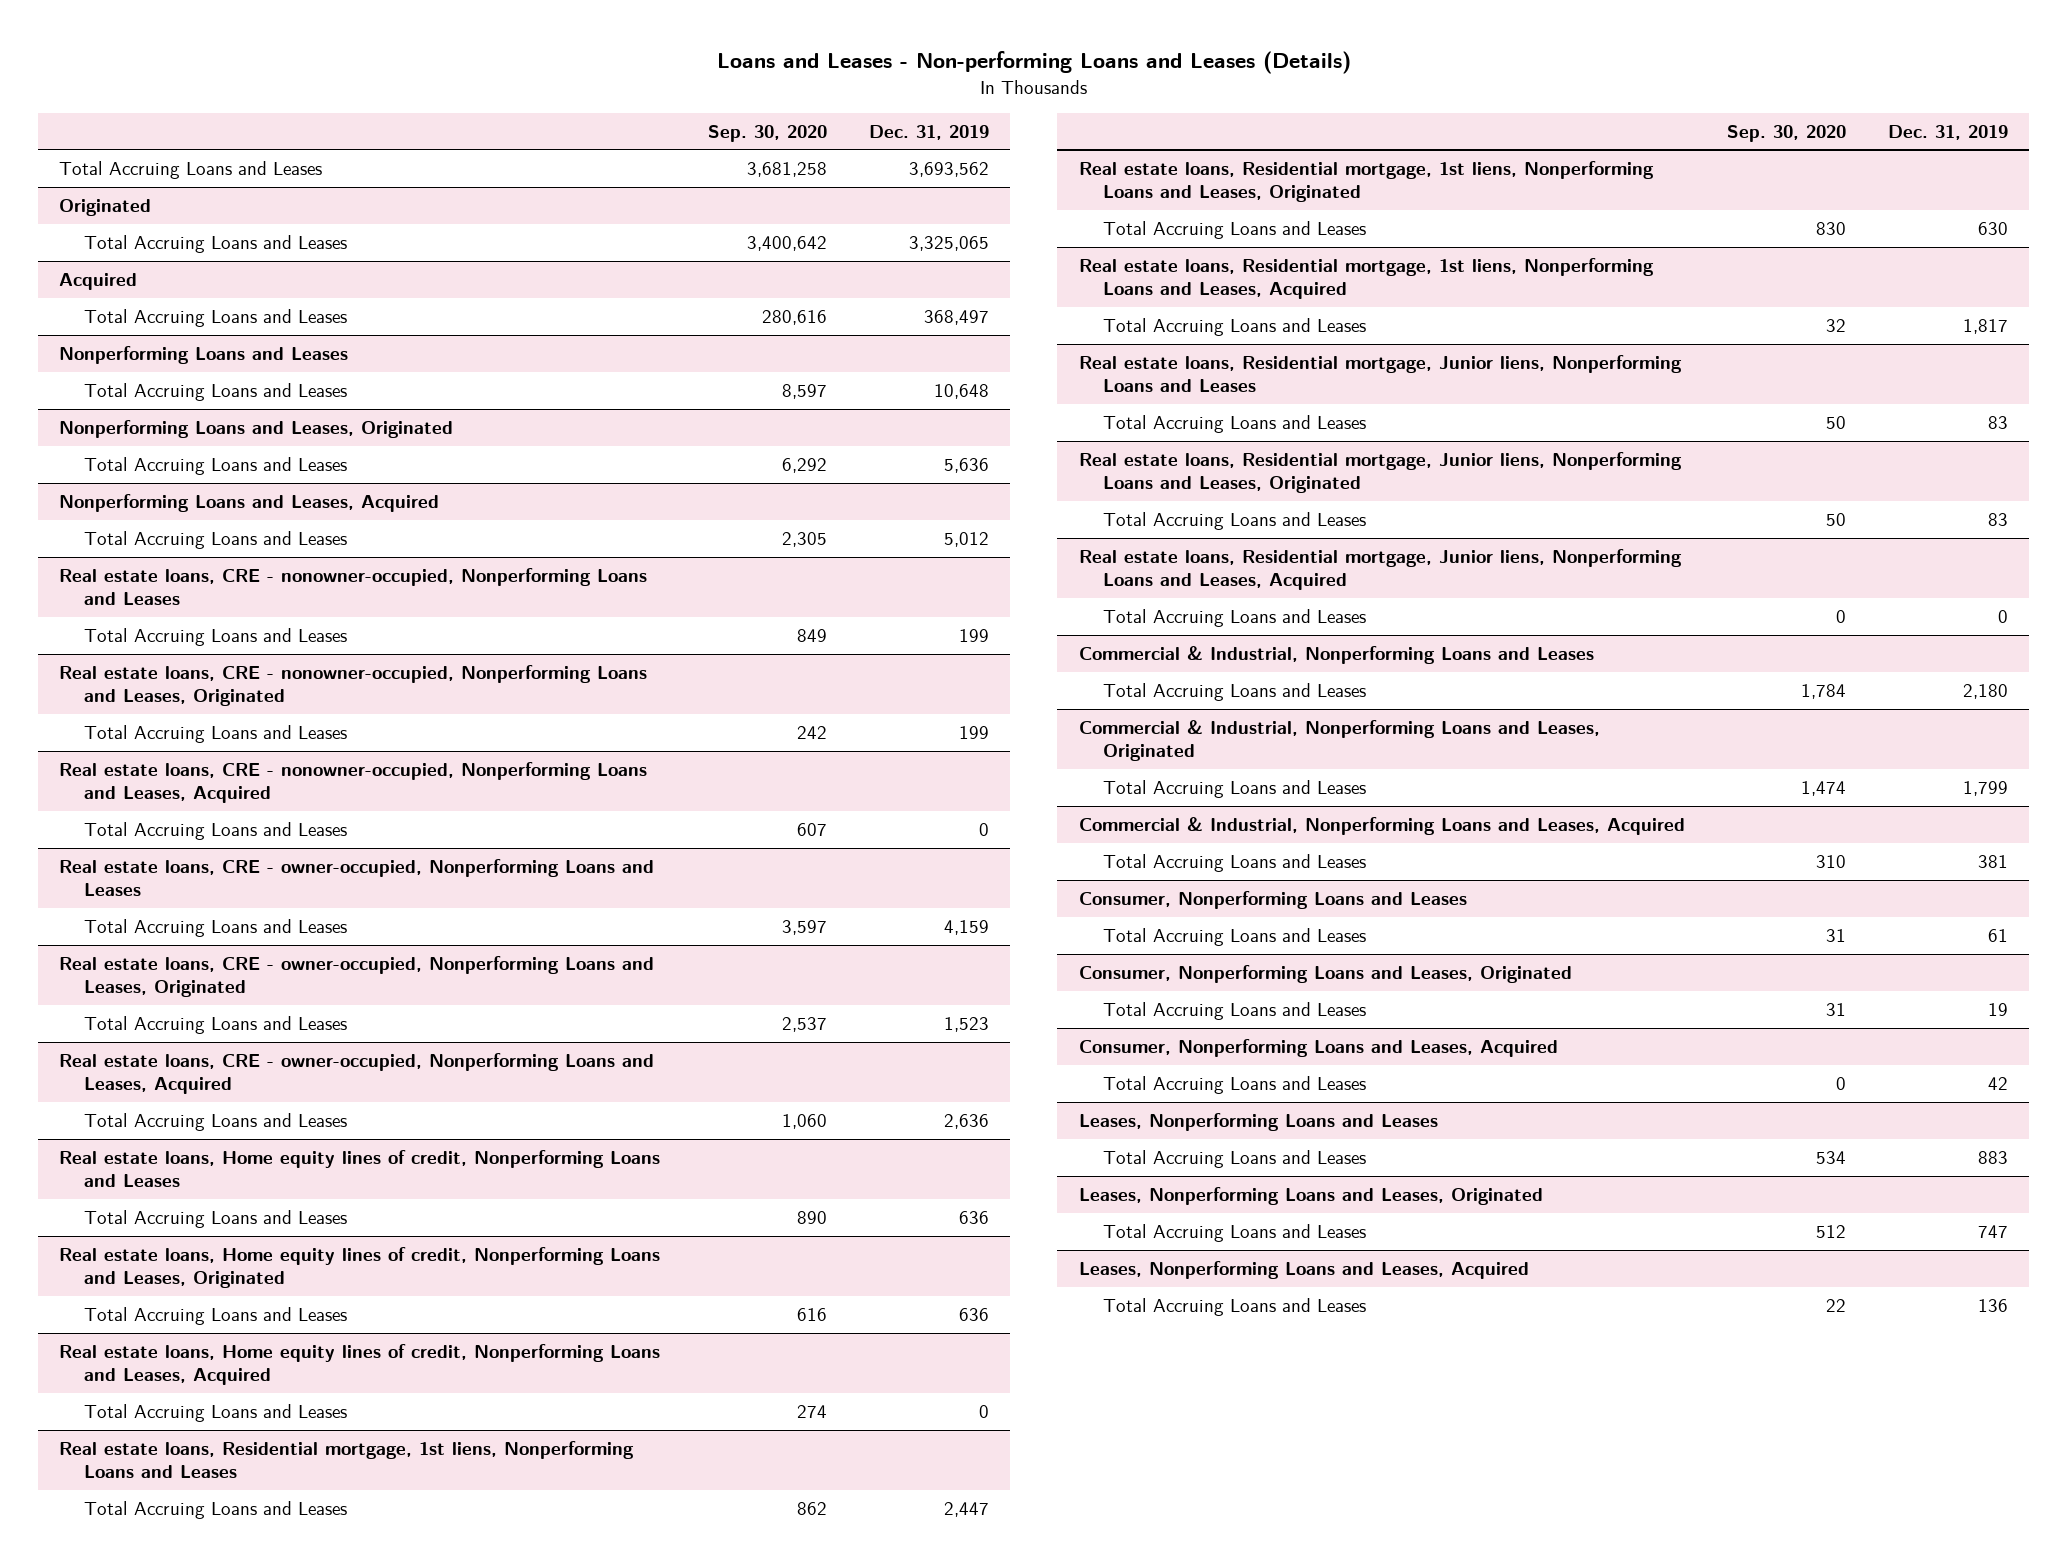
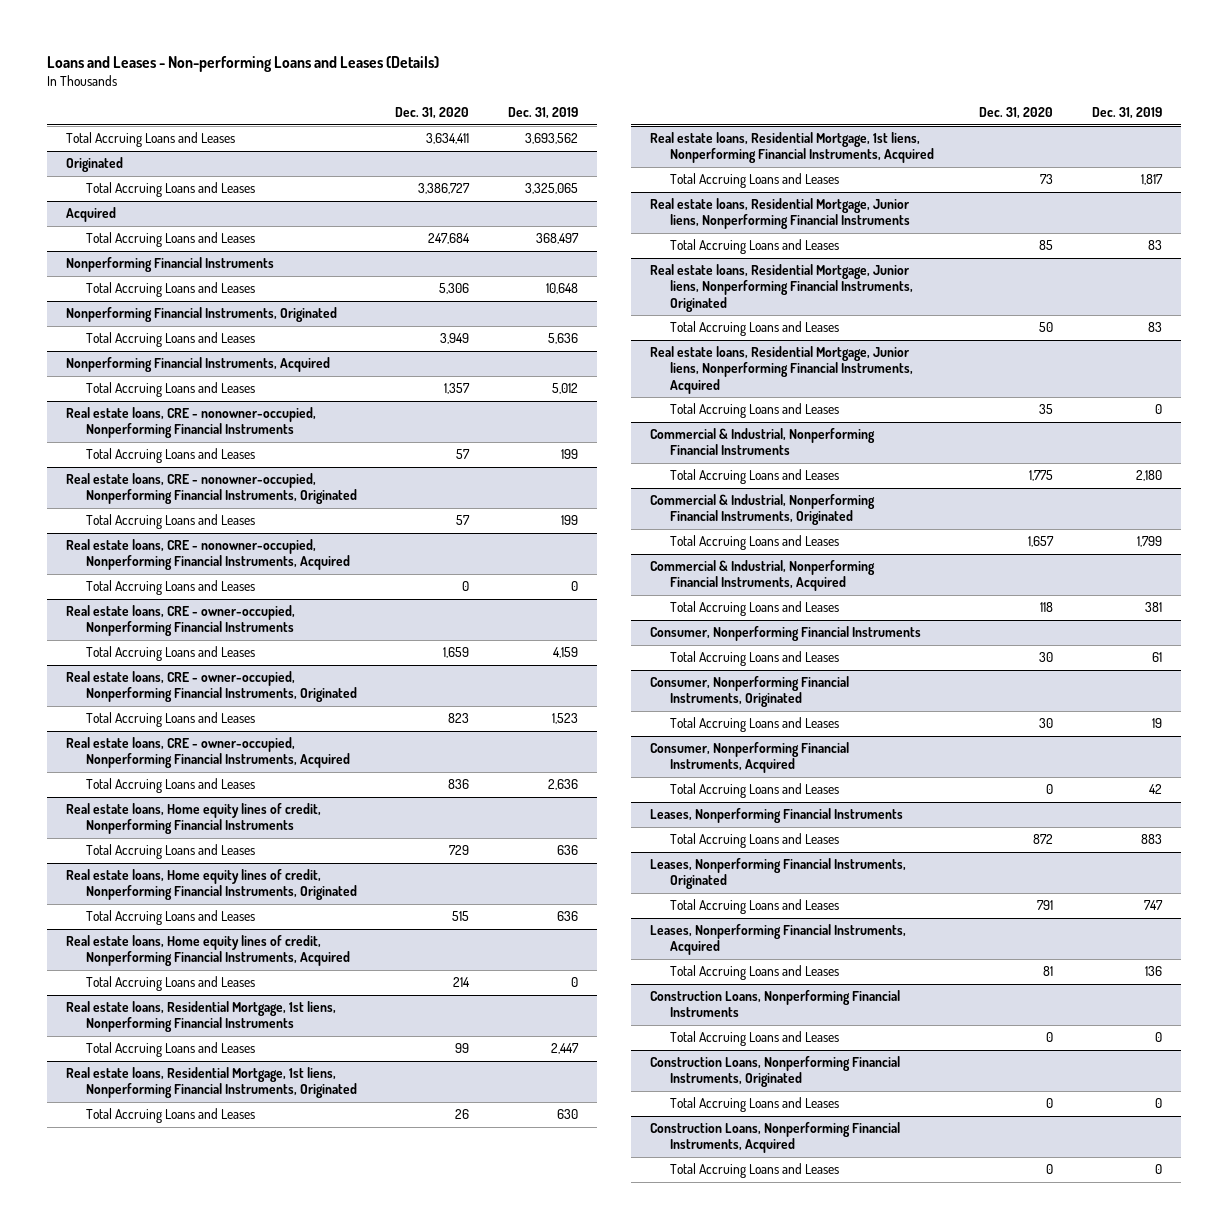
- | Sep. 30, 2020 | Dec. 31, 2019
+ | Dec. 31, 2020 | Dec. 31, 2019
- Nonperforming Loans and Leases
+ Nonperforming Financial Instruments
- Nonperforming Loans and Leases, Originated
+ Nonperforming Financial Instruments, Originated
- Nonperforming Loans and Leases, Acquired
+ Nonperforming Financial Instruments, Acquired
- Real estate loans, CRE - nonowner-occupied, Nonperforming Loans and Leases
+ Real estate loans, CRE - nonowner-occupied, Nonperforming Financial Instruments
- Real estate loans, CRE - nonowner-occupied, Nonperforming Loans and Leases, Originated
+ Real estate loans, CRE - nonowner-occupied, Nonperforming Financial Instruments, Originated
- Real estate loans, CRE - nonowner-occupied, Nonperforming Loans and Leases, Acquired
+ Real estate loans, CRE - nonowner-occupied, Nonperforming Financial Instruments, Acquired
- Real estate loans, CRE - owner-occupied, Nonperforming Loans and Leases
+ Real estate loans, CRE - owner-occupied, Nonperforming Financial Instruments
- Real estate loans, CRE - owner-occupied, Nonperforming Loans and Leases, Originated
+ Real estate loans, CRE - owner-occupied, Nonperforming Financial Instruments, Originated
- Real estate loans, CRE - owner-occupied, Nonperforming Loans and Leases, Acquired
+ Real estate loans, CRE - owner-occupied, Nonperforming Financial Instruments, Acquired
- Real estate loans, Home equity lines of credit, Nonperforming Loans and Leases
+ Real estate loans, Home equity lines of credit, Nonperforming Financial Instruments
- Real estate loans, Home equity lines of credit, Nonperforming Loans and Leases, Originated
+ Real estate loans, Home equity lines of credit, Nonperforming Financial Instruments, Originated
- Real estate loans, Home equity lines of credit, Nonperforming Loans and Leases, Acquired
+ Real estate loans, Home equity lines of credit, Nonperforming Financial Instruments, Acquired
- Real estate loans, Residential mortgage, 1st liens, Nonperforming Loans and Leases
+ Real estate loans, Residential Mortgage, 1st liens, Nonperforming Financial Instruments
- Real estate loans, Residential mortgage, 1st liens, Nonperforming Loans and Leases, Originated
+ Real estate loans, Residential Mortgage, 1st liens, Nonperforming Financial Instruments, Originated
- Real estate loans, Residential mortgage, 1st liens, Nonperforming Loans and Leases, Acquired
+ Real estate loans, Residential Mortgage, 1st liens, Nonperforming Financial Instruments, Acquired
- Real estate loans, Residential mortgage, Junior liens, Nonperforming Loans and Leases
+ Real estate loans, Residential Mortgage, Junior liens, Nonperforming Financial Instruments
- Real estate loans, Residential mortgage, Junior liens, Nonperforming Loans and Leases, Originated
+ Real estate loans, Residential Mortgage, Junior liens, Nonperforming Financial Instruments, Originated
- Real estate loans, Residential mortgage, Junior liens, Nonperforming Loans and Leases, Acquired
+ Real estate loans, Residential Mortgage, Junior liens, Nonperforming Financial Instruments, Acquired
- Commercial & Industrial, Nonperforming Loans and Leases
+ Commercial & Industrial, Nonperforming Financial Instruments
- Commercial & Industrial, Nonperforming Loans and Leases, Originated
+ Commercial & Industrial, Nonperforming Financial Instruments, Originated
- Commercial & Industrial, Nonperforming Loans and Leases, Acquired
+ Commercial & Industrial, Nonperforming Financial Instruments, Acquired
- Consumer, Nonperforming Loans and Leases
+ Consumer, Nonperforming Financial Instruments
- Consumer, Nonperforming Loans and Leases, Originated
+ Consumer, Nonperforming Financial Instruments, Originated
- Consumer, Nonperforming Loans and Leases, Acquired
+ Consumer, Nonperforming Financial Instruments, Acquired
- Leases, Nonperforming Loans and Leases
+ Leases, Nonperforming Financial Instruments
- Leases, Nonperforming Loans and Leases, Originated
+ Leases, Nonperforming Financial Instruments, Originated
- Leases, Nonperforming Loans and Leases, Acquired
+ Leases, Nonperforming Financial Instruments, Acquired
+ Construction Loans, Nonperforming Financial Instruments
+ Total Accruing Loans and Leases | 0 | 0
+ Construction Loans, Nonperforming Financial Instruments, Originated
+ Total Accruing Loans and Leases | 0 | 0
+ Construction Loans, Nonperforming Financial Instruments, Acquired
+ Total Accruing Loans and Leases | 0 | 0

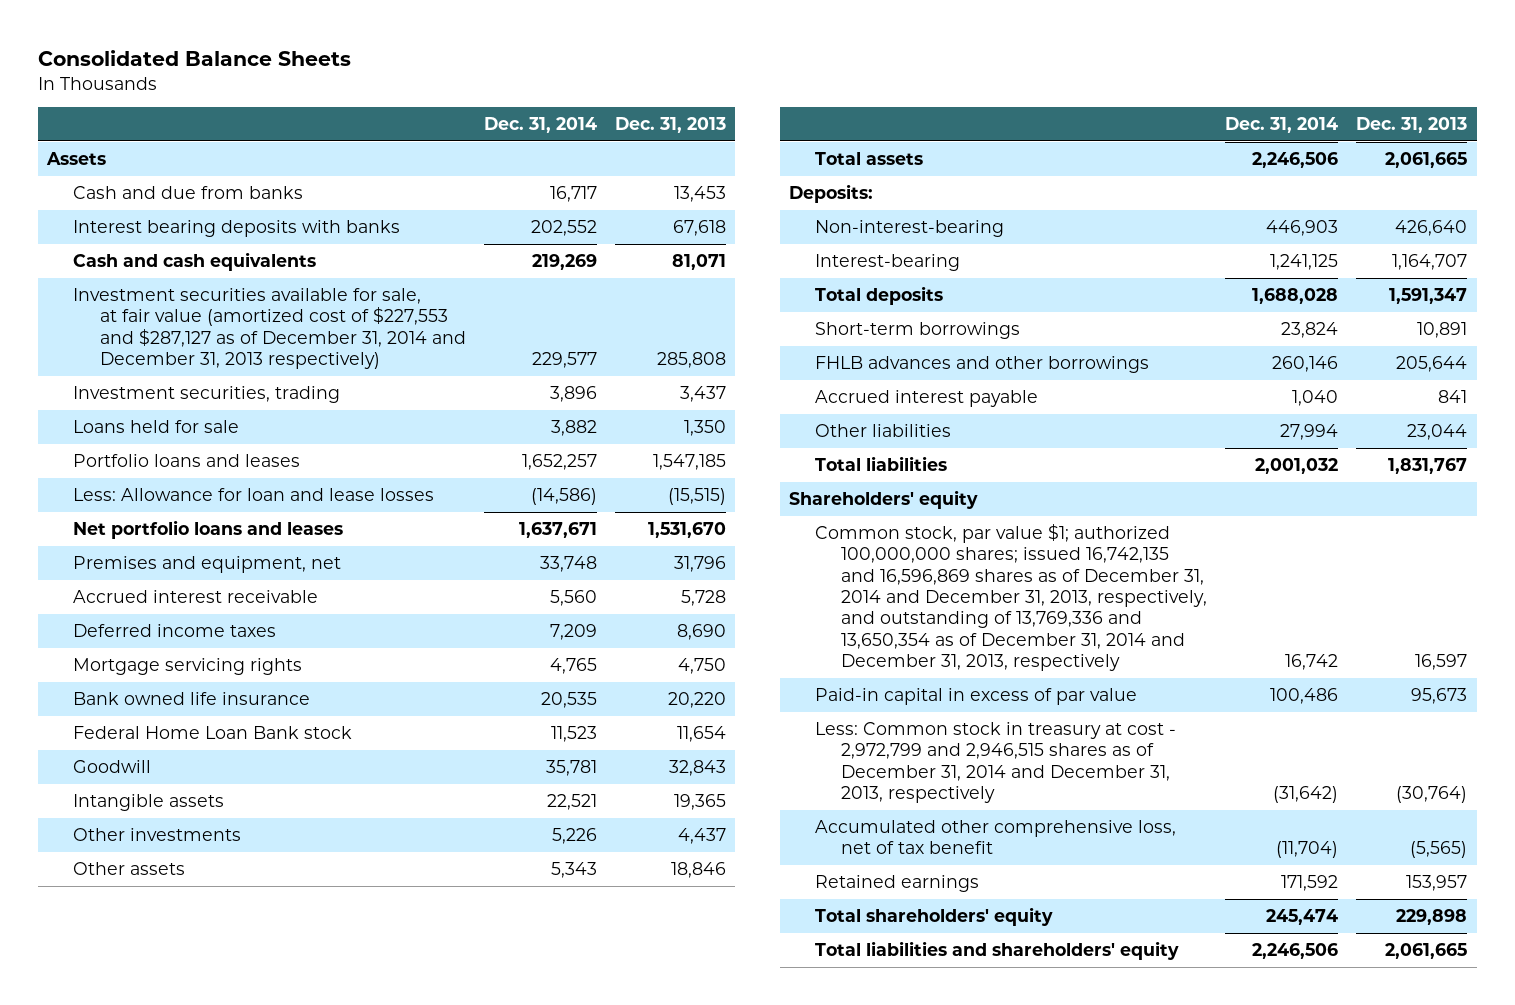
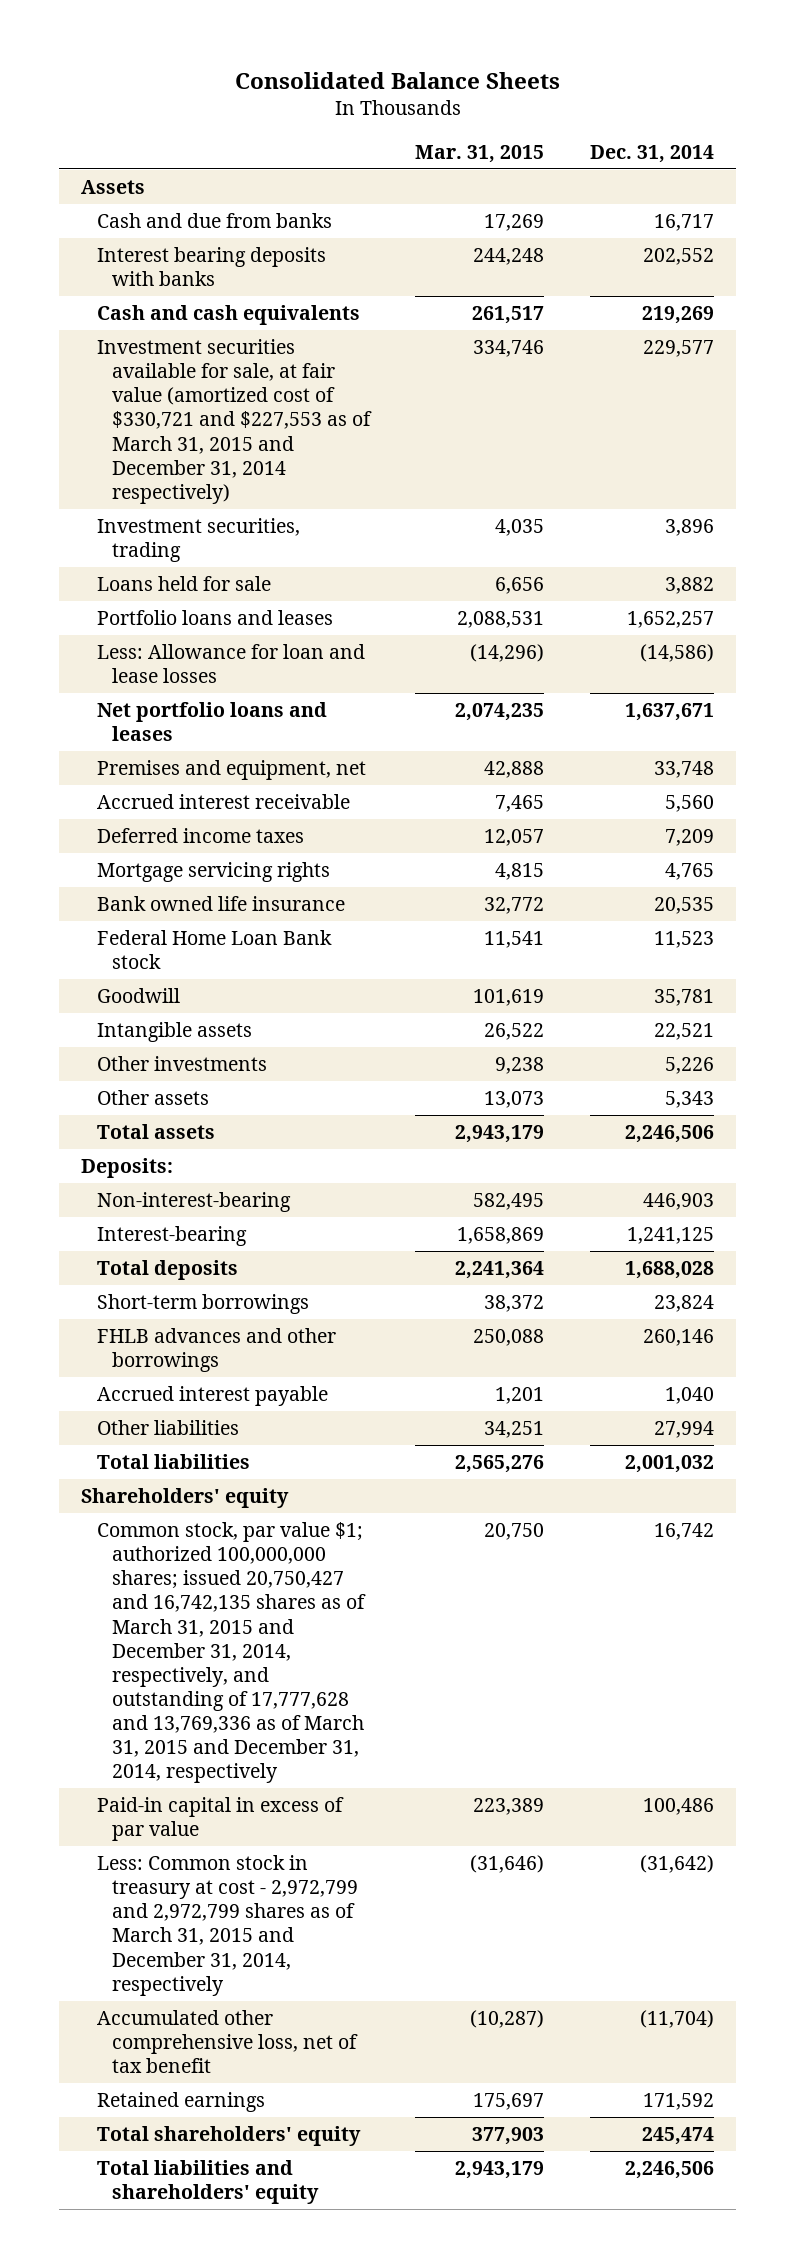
- | Dec. 31, 2014 | Dec. 31, 2013
+ | Mar. 31, 2015 | Dec. 31, 2014
- Investment securities available for sale, at fair value (amortized cost of $227,553 and $287,127 as of December 31, 2014 and December 31, 2013 respectively) | 229,577 | 285,808
+ Investment securities available for sale, at fair value (amortized cost of $330,721 and $227,553 as of March 31, 2015 and December 31, 2014 respectively) | 334,746 | 229,577
- Common stock, par value $1; authorized 100,000,000 shares; issued 16,742,135 and 16,596,869 shares as of December 31, 2014 and December 31, 2013, respectively, and outstanding of 13,769,336 and 13,650,354 as of December 31, 2014 and December 31, 2013, respectively | 16,742 | 16,597
+ Common stock, par value $1; authorized 100,000,000 shares; issued 20,750,427 and 16,742,135 shares as of March 31, 2015 and December 31, 2014, respectively, and outstanding of 17,777,628 and 13,769,336 as of March 31, 2015 and December 31, 2014, respectively | 20,750 | 16,742
- Less: Common stock in treasury at cost - 2,972,799 and 2,946,515 shares as of December 31, 2014 and December 31, 2013, respectively | (31,642) | (30,764)
+ Less: Common stock in treasury at cost - 2,972,799 and 2,972,799 shares as of March 31, 2015 and December 31, 2014, respectively | (31,646) | (31,642)

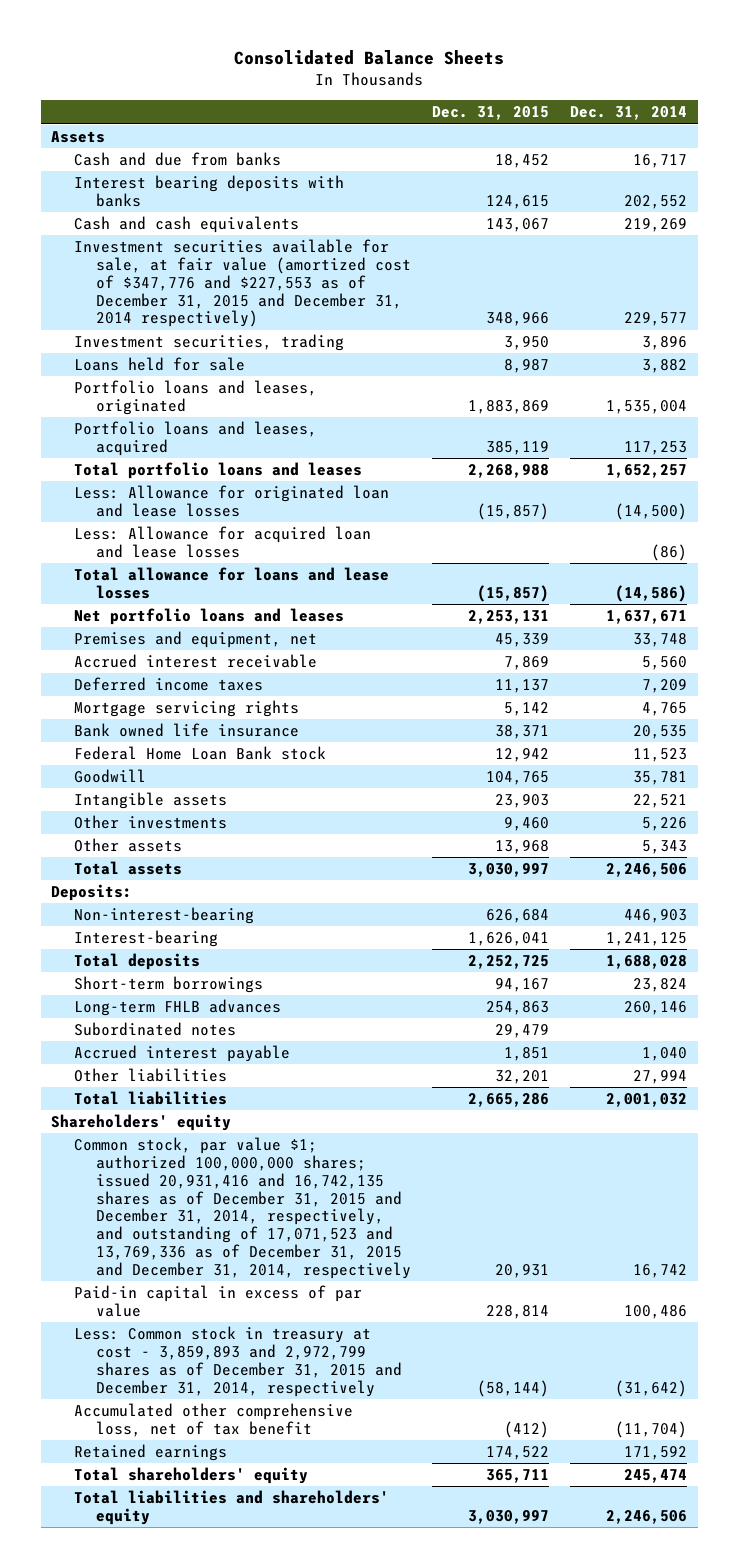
- | Mar. 31, 2015 | Dec. 31, 2014
+ | Dec. 31, 2015 | Dec. 31, 2014
- Investment securities available for sale, at fair value (amortized cost of $330,721 and $227,553 as of March 31, 2015 and December 31, 2014 respectively) | 334,746 | 229,577
+ Investment securities available for sale, at fair value (amortized cost of $347,776 and $227,553 as of December 31, 2015 and December 31, 2014 respectively) | 348,966 | 229,577
- Portfolio loans and leases | 2,088,531 | 1,652,257
- Less: Allowance for loan and lease losses | (14,296) | (14,586)
+ Portfolio loans and leases, originated | 1,883,869 | 1,535,004
+ Portfolio loans and leases, acquired | 385,119 | 117,253
+ Total portfolio loans and leases | 2,268,988 | 1,652,257
+ Less: Allowance for originated loan and lease losses | (15,857) | (14,500)
+ Less: Allowance for acquired loan and lease losses | | (86)
+ Total allowance for loans and lease losses | (15,857) | (14,586)
- FHLB advances and other borrowings | 250,088 | 260,146
+ Long-term FHLB advances | 254,863 | 260,146
+ Subordinated notes | 29,479 |
- Common stock, par value $1; authorized 100,000,000 shares; issued 20,750,427 and 16,742,135 shares as of March 31, 2015 and December 31, 2014, respectively, and outstanding of 17,777,628 and 13,769,336 as of March 31, 2015 and December 31, 2014, respectively | 20,750 | 16,742
+ Common stock, par value $1; authorized 100,000,000 shares; issued 20,931,416 and 16,742,135 shares as of December 31, 2015 and December 31, 2014, respectively, and outstanding of 17,071,523 and 13,769,336 as of December 31, 2015 and December 31, 2014, respectively | 20,931 | 16,742
- Less: Common stock in treasury at cost - 2,972,799 and 2,972,799 shares as of March 31, 2015 and December 31, 2014, respectively | (31,646) | (31,642)
+ Less: Common stock in treasury at cost - 3,859,893 and 2,972,799 shares as of December 31, 2015 and December 31, 2014, respectively | (58,144) | (31,642)

